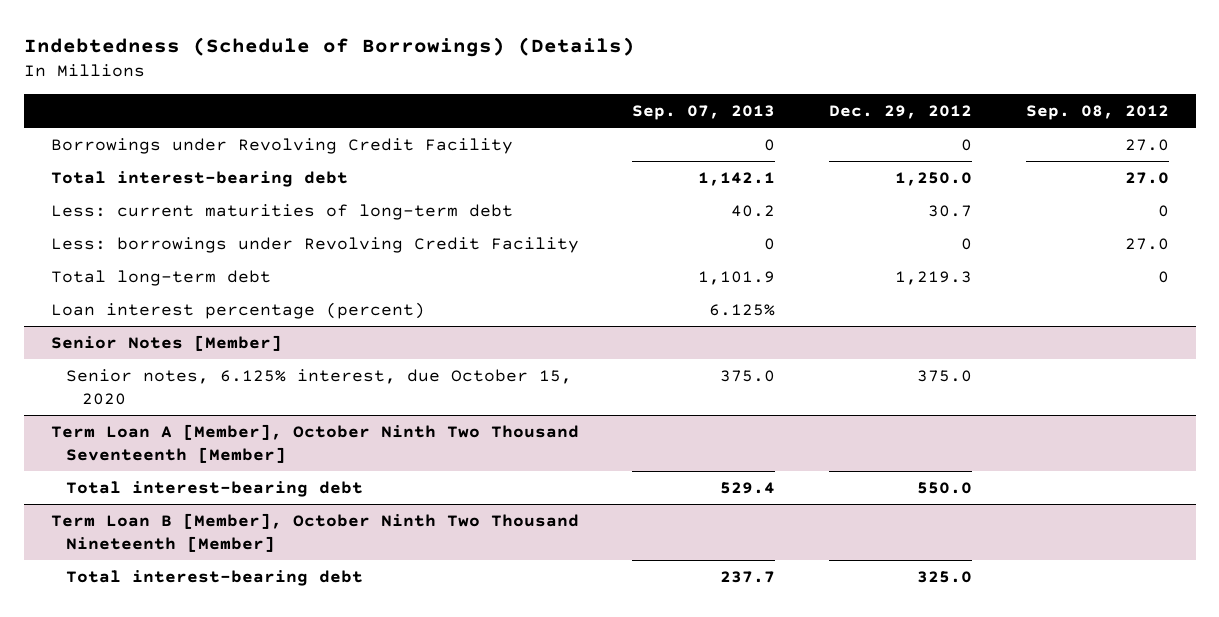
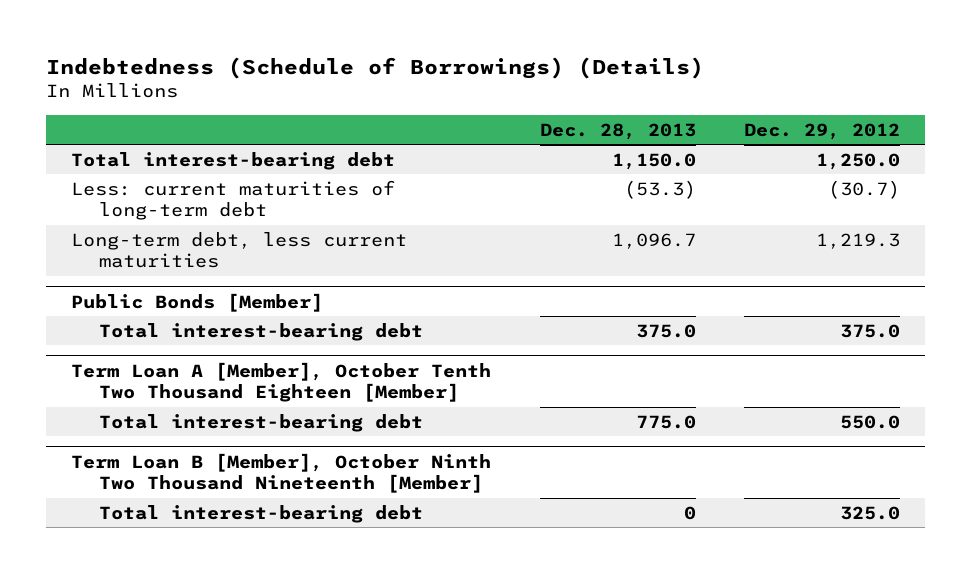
- | Sep. 07, 2013 | Dec. 29, 2012 | Sep. 08, 2012
+ | Dec. 28, 2013 | Dec. 29, 2012
- Borrowings under Revolving Credit Facility | 0 | 0 | 27.0
- Less: current maturities of long-term debt | 40.2 | 30.7 | 0
- Less: borrowings under Revolving Credit Facility | 0 | 0 | 27.0
- Total long-term debt | 1,101.9 | 1,219.3 | 0
- Loan interest percentage (percent) | 6.125% | |
- Senior Notes [Member]
- Senior notes, 6.125% interest, due October 15, 2020 | 375.0 | 375.0 |
- Term Loan A [Member], October Ninth Two Thousand Seventeenth [Member]
+ Less: current maturities of long-term debt | (53.3) | (30.7)
+ Long-term debt, less current maturities | 1,096.7 | 1,219.3
+ Public Bonds [Member]
+ Total interest-bearing debt | 375.0 | 375.0
+ Term Loan A [Member], October Tenth Two Thousand Eighteen [Member]

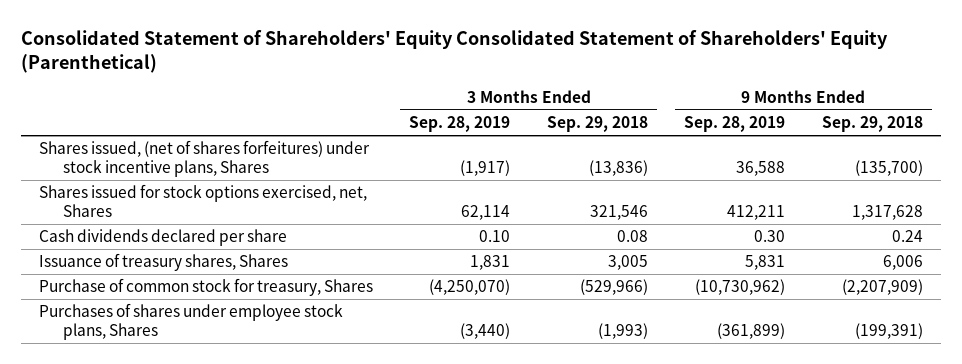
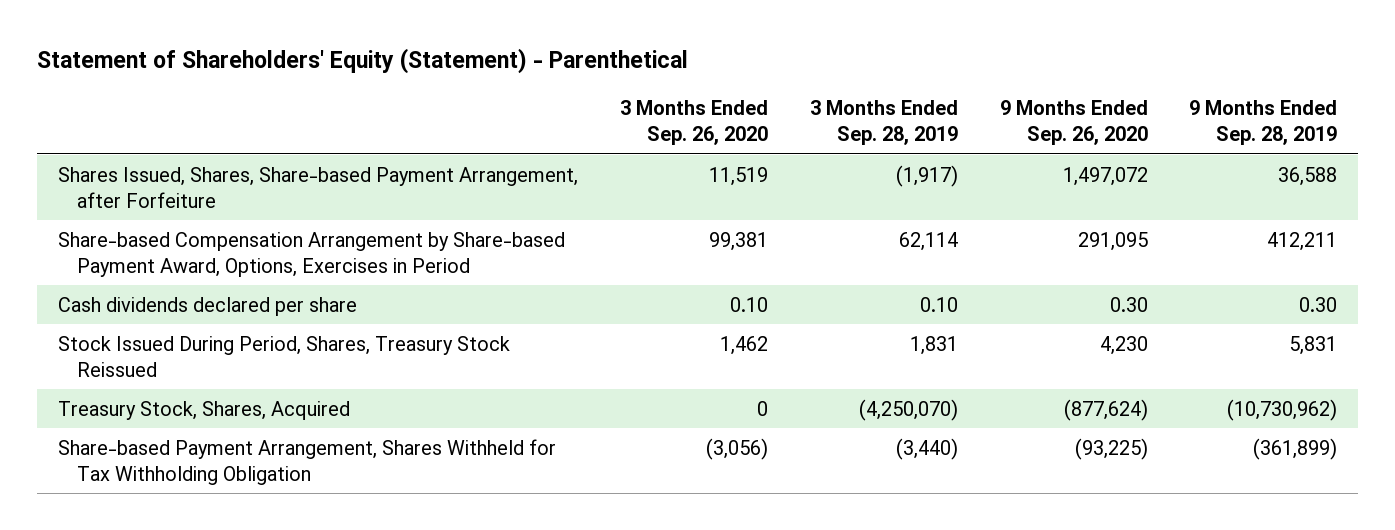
- Consolidated Statement of Shareholders' Equity Consolidated Statement of Shareholders' Equity (Parenthetical)
+ Statement of Shareholders' Equity (Statement) - Parenthetical
- | 3 Months Ended Sep. 28, 2019 | 3 Months Ended Sep. 29, 2018 | 9 Months Ended Sep. 28, 2019 | 9 Months Ended Sep. 29, 2018
+ | 3 Months Ended Sep. 26, 2020 | 3 Months Ended Sep. 28, 2019 | 9 Months Ended Sep. 26, 2020 | 9 Months Ended Sep. 28, 2019
- Shares issued, (net of shares forfeitures) under stock incentive plans, Shares | (1,917) | (13,836) | 36,588 | (135,700)
- Shares issued for stock options exercised, net, Shares | 62,114 | 321,546 | 412,211 | 1,317,628
+ Shares Issued, Shares, Share-based Payment Arrangement, after Forfeiture | 11,519 | (1,917) | 1,497,072 | 36,588
+ Share-based Compensation Arrangement by Share-based Payment Award, Options, Exercises in Period | 99,381 | 62,114 | 291,095 | 412,211
- Issuance of treasury shares, Shares | 1,831 | 3,005 | 5,831 | 6,006
- Purchase of common stock for treasury, Shares | (4,250,070) | (529,966) | (10,730,962) | (2,207,909)
- Purchases of shares under employee stock plans, Shares | (3,440) | (1,993) | (361,899) | (199,391)
+ Stock Issued During Period, Shares, Treasury Stock Reissued | 1,462 | 1,831 | 4,230 | 5,831
+ Treasury Stock, Shares, Acquired | 0 | (4,250,070) | (877,624) | (10,730,962)
+ Share-based Payment Arrangement, Shares Withheld for Tax Withholding Obligation | (3,056) | (3,440) | (93,225) | (361,899)

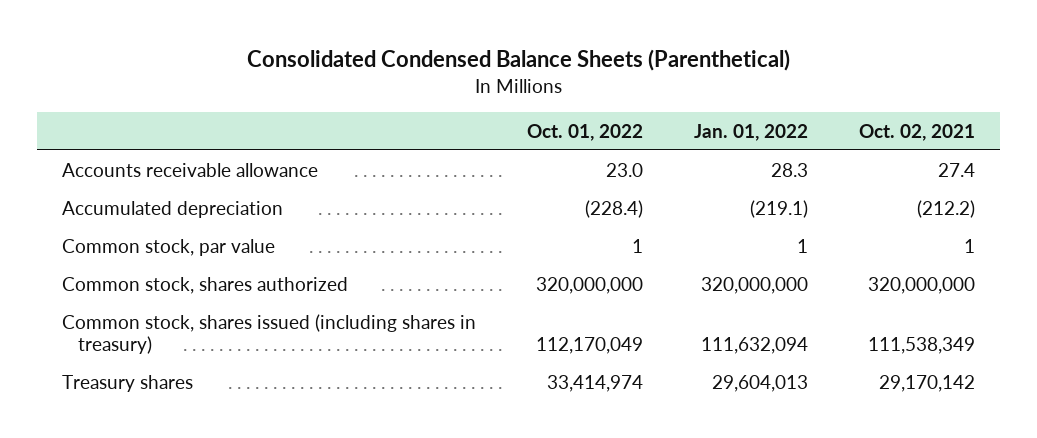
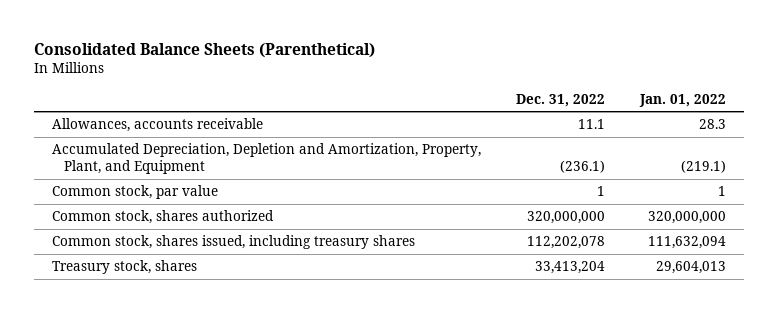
- Consolidated Condensed Balance Sheets (Parenthetical)
+ Consolidated Balance Sheets (Parenthetical)
- | Oct. 01, 2022 | Jan. 01, 2022 | Oct. 02, 2021
+ | Dec. 31, 2022 | Jan. 01, 2022
- Accounts receivable allowance | 23.0 | 28.3 | 27.4
- Accumulated depreciation | (228.4) | (219.1) | (212.2)
+ Allowances, accounts receivable | 11.1 | 28.3
+ Accumulated Depreciation, Depletion and Amortization, Property, Plant, and Equipment | (236.1) | (219.1)
- Common stock, shares issued (including shares in treasury) | 112,170,049 | 111,632,094 | 111,538,349
- Treasury shares | 33,414,974 | 29,604,013 | 29,170,142
+ Common stock, shares issued, including treasury shares | 112,202,078 | 111,632,094
+ Treasury stock, shares | 33,413,204 | 29,604,013

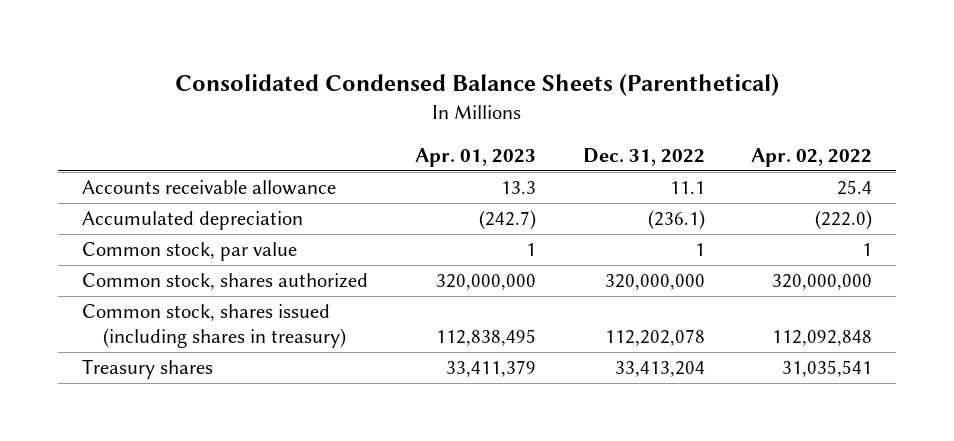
- Consolidated Balance Sheets (Parenthetical)
+ Consolidated Condensed Balance Sheets (Parenthetical)
- | Dec. 31, 2022 | Jan. 01, 2022
+ | Apr. 01, 2023 | Dec. 31, 2022 | Apr. 02, 2022
- Allowances, accounts receivable | 11.1 | 28.3
- Accumulated Depreciation, Depletion and Amortization, Property, Plant, and Equipment | (236.1) | (219.1)
+ Accounts receivable allowance | 13.3 | 11.1 | 25.4
+ Accumulated depreciation | (242.7) | (236.1) | (222.0)
- Common stock, shares issued, including treasury shares | 112,202,078 | 111,632,094
- Treasury stock, shares | 33,413,204 | 29,604,013
+ Common stock, shares issued (including shares in treasury) | 112,838,495 | 112,202,078 | 112,092,848
+ Treasury shares | 33,411,379 | 33,413,204 | 31,035,541

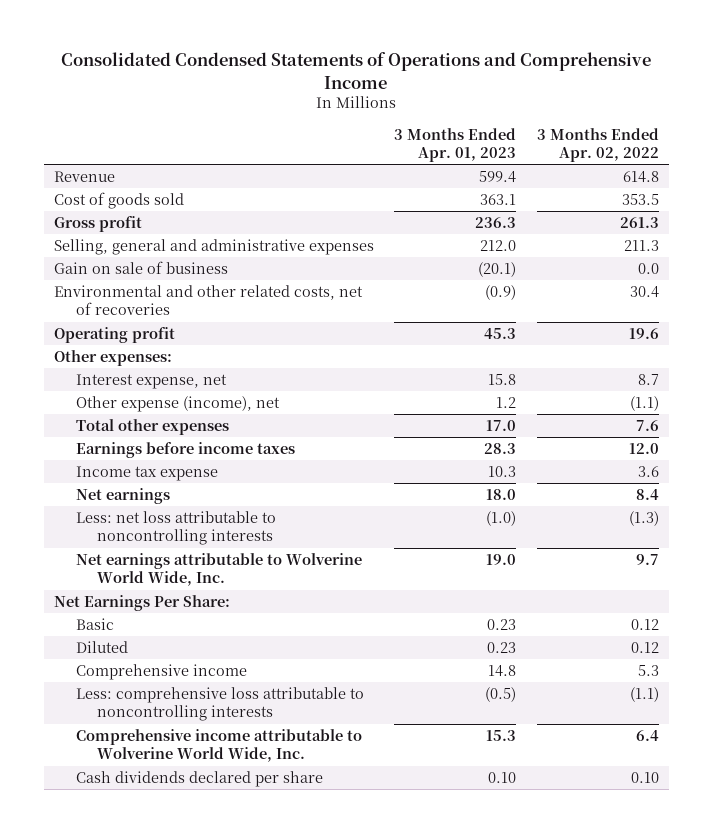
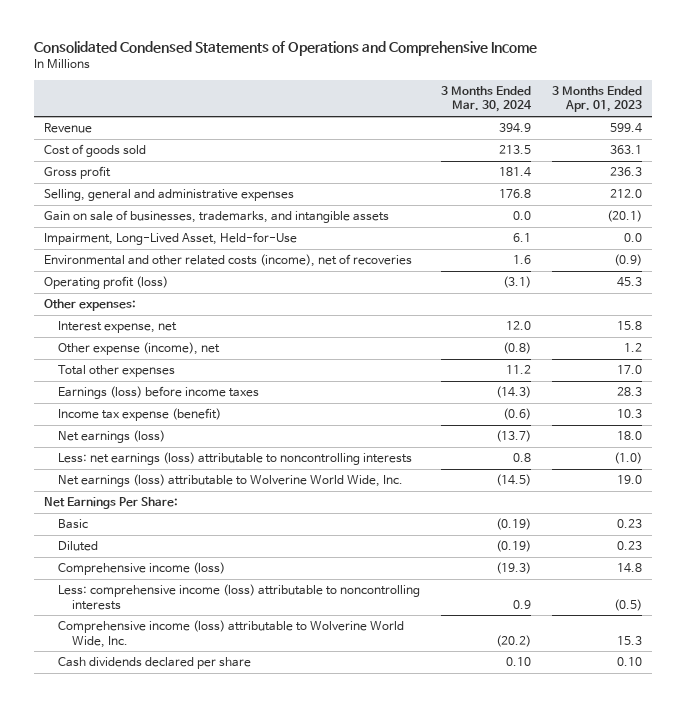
- | 3 Months Ended Apr. 01, 2023 | 3 Months Ended Apr. 02, 2022
+ | 3 Months Ended Mar. 30, 2024 | 3 Months Ended Apr. 01, 2023
- Gain on sale of business | (20.1) | 0.0
- Environmental and other related costs, net of recoveries | (0.9) | 30.4
- Operating profit | 45.3 | 19.6
+ Gain on sale of businesses, trademarks, and intangible assets | 0.0 | (20.1)
+ Impairment, Long-Lived Asset, Held-for-Use | 6.1 | 0.0
+ Environmental and other related costs (income), net of recoveries | 1.6 | (0.9)
+ Operating profit (loss) | (3.1) | 45.3
- Earnings before income taxes | 28.3 | 12.0
- Income tax expense | 10.3 | 3.6
- Net earnings | 18.0 | 8.4
- Less: net loss attributable to noncontrolling interests | (1.0) | (1.3)
- Net earnings attributable to Wolverine World Wide, Inc. | 19.0 | 9.7
+ Earnings (loss) before income taxes | (14.3) | 28.3
+ Income tax expense (benefit) | (0.6) | 10.3
+ Net earnings (loss) | (13.7) | 18.0
+ Less: net earnings (loss) attributable to noncontrolling interests | 0.8 | (1.0)
+ Net earnings (loss) attributable to Wolverine World Wide, Inc. | (14.5) | 19.0
- Comprehensive income | 14.8 | 5.3
- Less: comprehensive loss attributable to noncontrolling interests | (0.5) | (1.1)
- Comprehensive income attributable to Wolverine World Wide, Inc. | 15.3 | 6.4
+ Comprehensive income (loss) | (19.3) | 14.8
+ Less: comprehensive income (loss) attributable to noncontrolling interests | 0.9 | (0.5)
+ Comprehensive income (loss) attributable to Wolverine World Wide, Inc. | (20.2) | 15.3

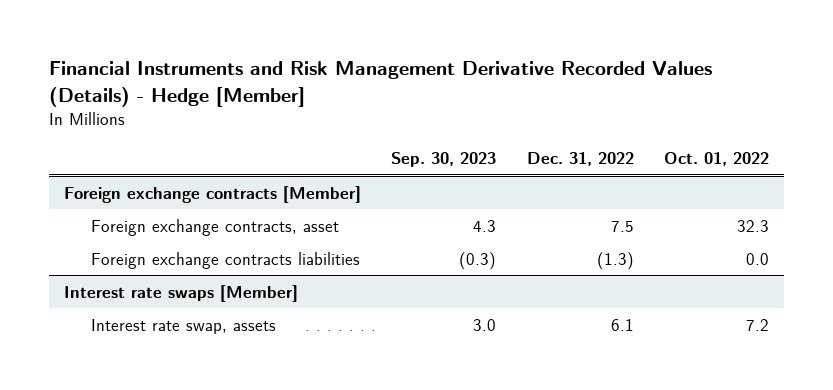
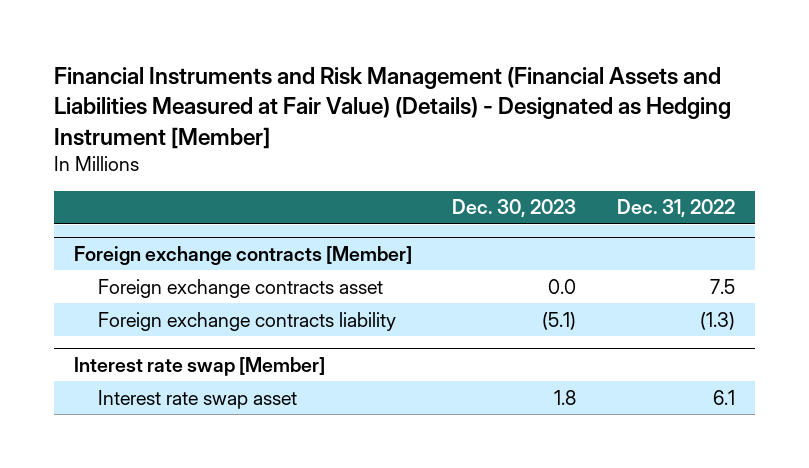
- Financial Instruments and Risk Management Derivative Recorded Values (Details) - Hedge [Member]
+ Financial Instruments and Risk Management (Financial Assets and Liabilities Measured at Fair Value) (Details) - Designated as Hedging Instrument [Member]
- | Sep. 30, 2023 | Dec. 31, 2022 | Oct. 01, 2022
+ | Dec. 30, 2023 | Dec. 31, 2022
@ Foreign exchange contracts [Member]
- Foreign exchange contracts, asset | 4.3 | 7.5 | 32.3
- Foreign exchange contracts liabilities | (0.3) | (1.3) | 0.0
- Interest rate swaps [Member]
- Interest rate swap, assets | 3.0 | 6.1 | 7.2
@ Foreign exchange contracts [Member]
+ Foreign exchange contracts asset | 0.0 | 7.5
+ Foreign exchange contracts liability | (5.1) | (1.3)
+ Interest rate swap [Member]
+ Interest rate swap asset | 1.8 | 6.1

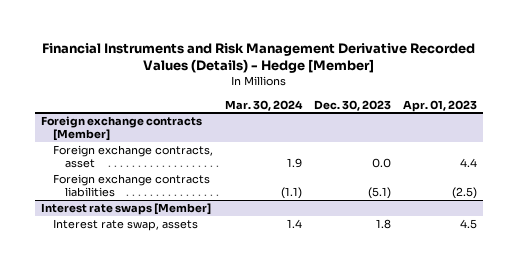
- Financial Instruments and Risk Management (Financial Assets and Liabilities Measured at Fair Value) (Details) - Designated as Hedging Instrument [Member]
+ Financial Instruments and Risk Management Derivative Recorded Values (Details) - Hedge [Member]
- | Dec. 30, 2023 | Dec. 31, 2022
+ | Mar. 30, 2024 | Dec. 30, 2023 | Apr. 01, 2023
@ Foreign exchange contracts [Member]
- Foreign exchange contracts asset | 0.0 | 7.5
- Foreign exchange contracts liability | (5.1) | (1.3)
- Interest rate swap [Member]
- Interest rate swap asset | 1.8 | 6.1
@ Foreign exchange contracts [Member]
+ Foreign exchange contracts, asset | 1.9 | 0.0 | 4.4
+ Foreign exchange contracts liabilities | (1.1) | (5.1) | (2.5)
+ Interest rate swaps [Member]
+ Interest rate swap, assets | 1.4 | 1.8 | 4.5

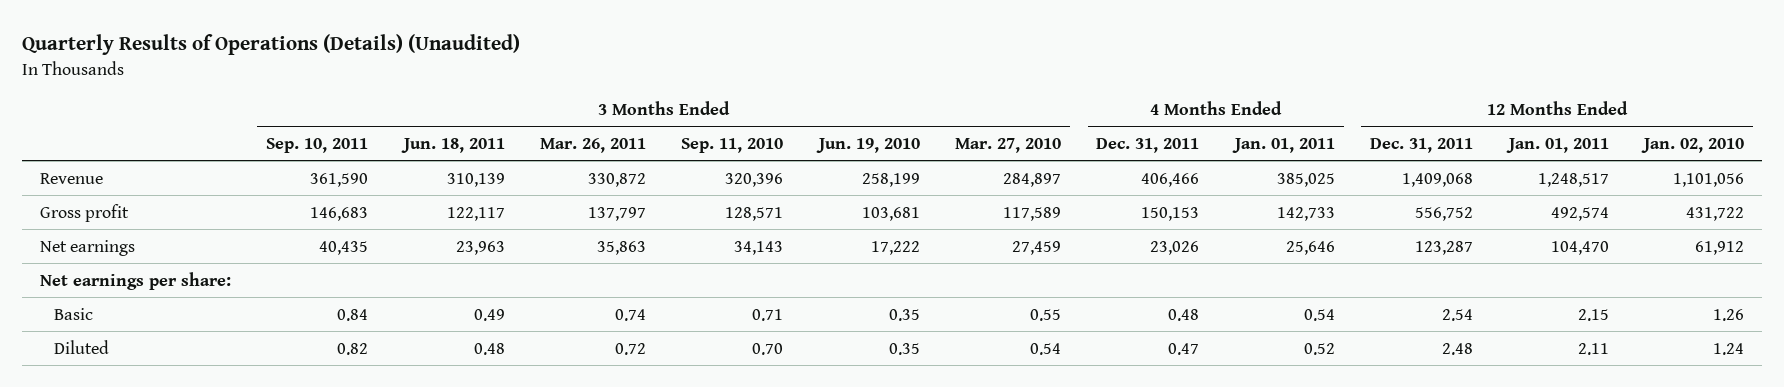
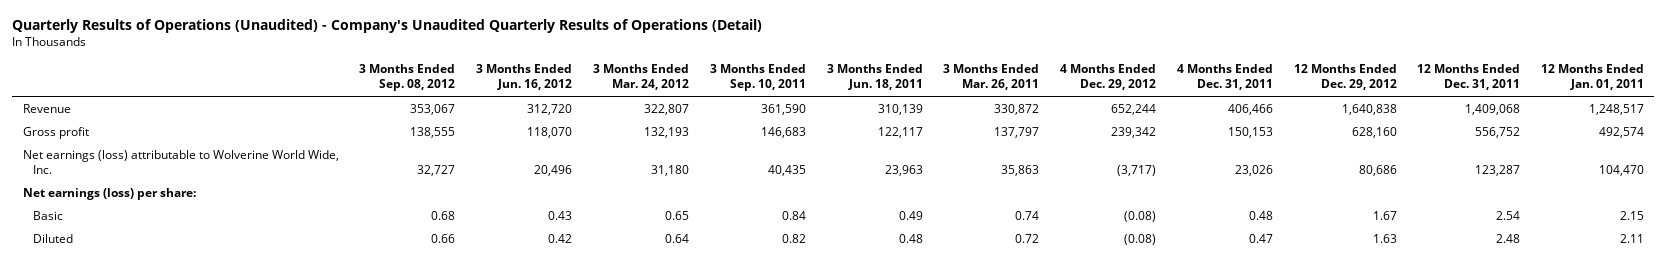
- Quarterly Results of Operations (Details) (Unaudited)
+ Quarterly Results of Operations (Unaudited) - Company's Unaudited Quarterly Results of Operations (Detail)
- | 3 Months Ended Sep. 10, 2011 | 3 Months Ended Jun. 18, 2011 | 3 Months Ended Mar. 26, 2011 | 3 Months Ended Sep. 11, 2010 | 3 Months Ended Jun. 19, 2010 | 3 Months Ended Mar. 27, 2010 | 4 Months Ended Dec. 31, 2011 | 4 Months Ended Jan. 01, 2011 | 12 Months Ended Dec. 31, 2011 | 12 Months Ended Jan. 01, 2011 | 12 Months Ended Jan. 02, 2010
+ | 3 Months Ended Sep. 08, 2012 | 3 Months Ended Jun. 16, 2012 | 3 Months Ended Mar. 24, 2012 | 3 Months Ended Sep. 10, 2011 | 3 Months Ended Jun. 18, 2011 | 3 Months Ended Mar. 26, 2011 | 4 Months Ended Dec. 29, 2012 | 4 Months Ended Dec. 31, 2011 | 12 Months Ended Dec. 29, 2012 | 12 Months Ended Dec. 31, 2011 | 12 Months Ended Jan. 01, 2011
- Net earnings | 40,435 | 23,963 | 35,863 | 34,143 | 17,222 | 27,459 | 23,026 | 25,646 | 123,287 | 104,470 | 61,912
- Net earnings per share:
+ Net earnings (loss) attributable to Wolverine World Wide, Inc. | 32,727 | 20,496 | 31,180 | 40,435 | 23,963 | 35,863 | (3,717) | 23,026 | 80,686 | 123,287 | 104,470
+ Net earnings (loss) per share:

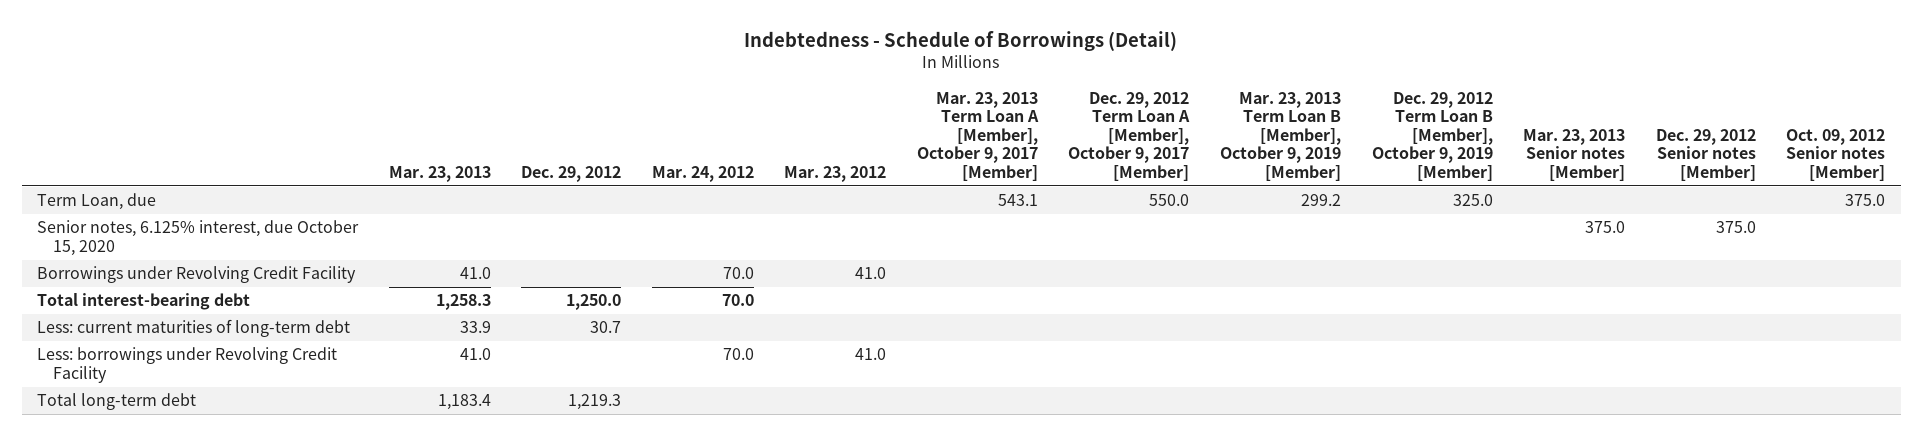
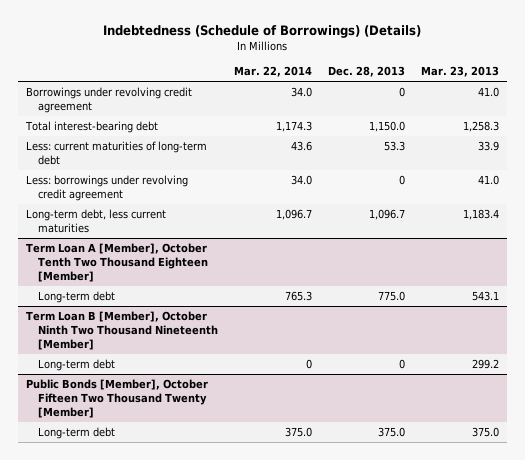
- Indebtedness - Schedule of Borrowings (Detail)
+ Indebtedness (Schedule of Borrowings) (Details)
- | Mar. 23, 2013 | Dec. 29, 2012 | Mar. 24, 2012 | Mar. 23, 2012 | Mar. 23, 2013 Term Loan A [Member], October 9, 2017 [Member] | Dec. 29, 2012 Term Loan A [Member], October 9, 2017 [Member] | Mar. 23, 2013 Term Loan B [Member], October 9, 2019 [Member] | Dec. 29, 2012 Term Loan B [Member], October 9, 2019 [Member] | Mar. 23, 2013 Senior notes [Member] | Dec. 29, 2012 Senior notes [Member] | Oct. 09, 2012 Senior notes [Member]
+ | Mar. 22, 2014 | Dec. 28, 2013 | Mar. 23, 2013
- Term Loan, due | | | | | 543.1 | 550.0 | 299.2 | 325.0 | | | 375.0
- Senior notes, 6.125% interest, due October 15, 2020 | | | | | | | | | 375.0 | 375.0 |
- Borrowings under Revolving Credit Facility | 41.0 | | 70.0 | 41.0 | | | | | | |
+ Borrowings under revolving credit agreement | 34.0 | 0 | 41.0
- Less: borrowings under Revolving Credit Facility | 41.0 | | 70.0 | 41.0 | | | | | | |
- Total long-term debt | 1,183.4 | 1,219.3 | | | | | | | | |
+ Less: borrowings under revolving credit agreement | 34.0 | 0 | 41.0
+ Long-term debt, less current maturities | 1,096.7 | 1,096.7 | 1,183.4
+ Term Loan A [Member], October Tenth Two Thousand Eighteen [Member]
+ Long-term debt | 765.3 | 775.0 | 543.1
+ Term Loan B [Member], October Ninth Two Thousand Nineteenth [Member]
+ Long-term debt | 0 | 0 | 299.2
+ Public Bonds [Member], October Fifteen Two Thousand Twenty [Member]
+ Long-term debt | 375.0 | 375.0 | 375.0

